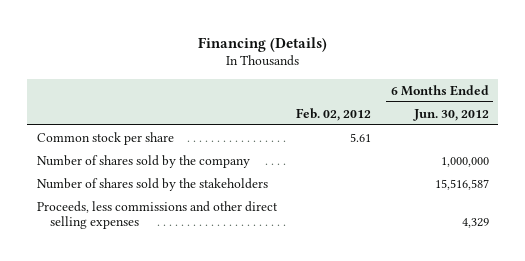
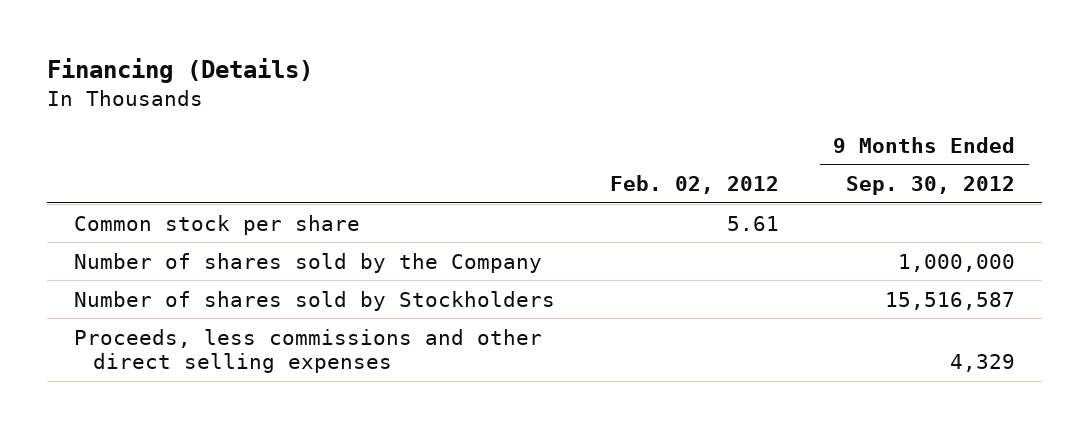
- | Feb. 02, 2012 | 6 Months Ended Jun. 30, 2012
+ | Feb. 02, 2012 | 9 Months Ended Sep. 30, 2012
- Number of shares sold by the company | | 1,000,000
- Number of shares sold by the stakeholders | | 15,516,587
+ Number of shares sold by the Company | | 1,000,000
+ Number of shares sold by Stockholders | | 15,516,587

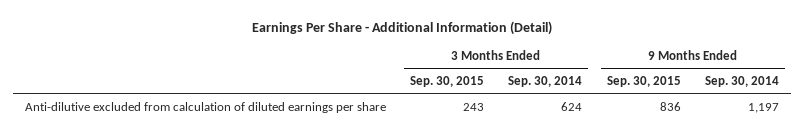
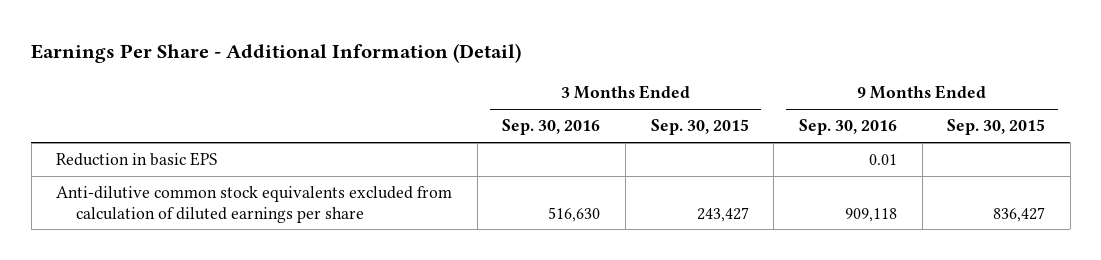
- | 3 Months Ended Sep. 30, 2015 | 3 Months Ended Sep. 30, 2014 | 9 Months Ended Sep. 30, 2015 | 9 Months Ended Sep. 30, 2014
+ | 3 Months Ended Sep. 30, 2016 | 3 Months Ended Sep. 30, 2015 | 9 Months Ended Sep. 30, 2016 | 9 Months Ended Sep. 30, 2015
- Anti-dilutive excluded from calculation of diluted earnings per share | 243 | 624 | 836 | 1,197
+ Reduction in basic EPS | | | 0.01 |
+ Anti-dilutive common stock equivalents excluded from calculation of diluted earnings per share | 516,630 | 243,427 | 909,118 | 836,427

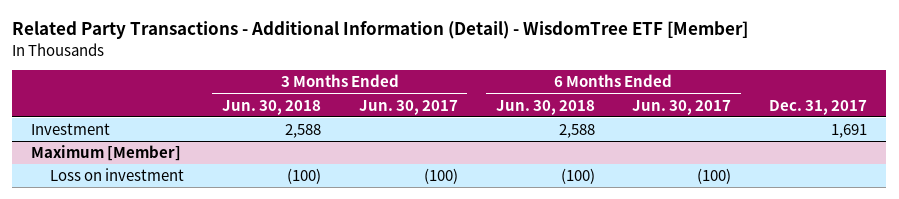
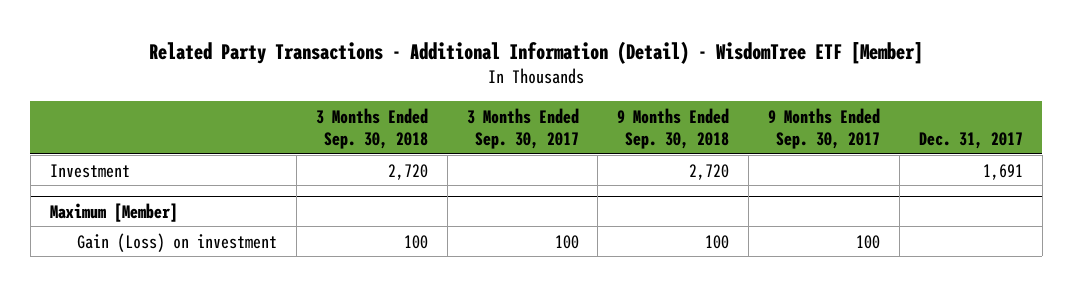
- | 3 Months Ended Jun. 30, 2018 | 3 Months Ended Jun. 30, 2017 | 6 Months Ended Jun. 30, 2018 | 6 Months Ended Jun. 30, 2017 | Dec. 31, 2017
+ | 3 Months Ended Sep. 30, 2018 | 3 Months Ended Sep. 30, 2017 | 9 Months Ended Sep. 30, 2018 | 9 Months Ended Sep. 30, 2017 | Dec. 31, 2017
@ Maximum [Member]
- Loss on investment | (100) | (100) | (100) | (100) |
+ Gain (Loss) on investment | 100 | 100 | 100 | 100 |

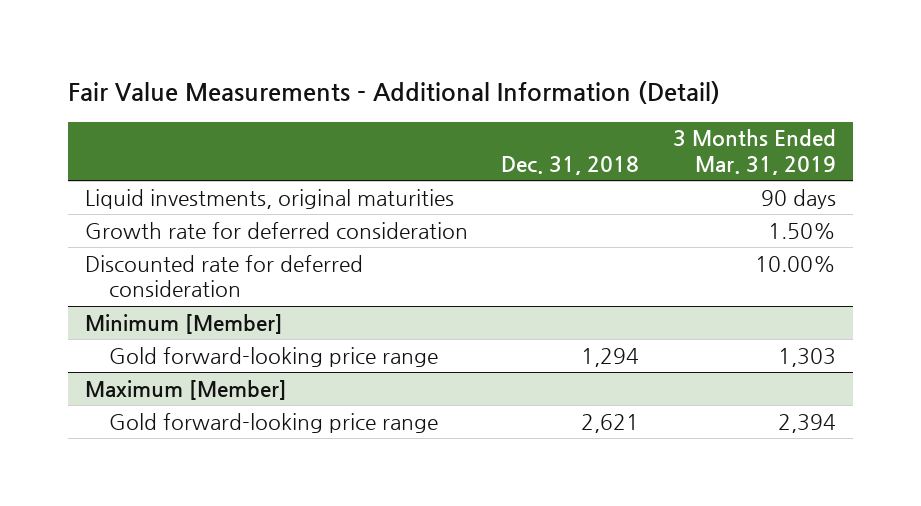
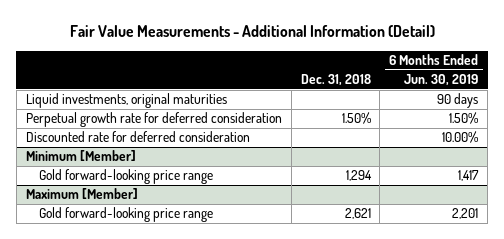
- | Dec. 31, 2018 | 3 Months Ended Mar. 31, 2019
+ | Dec. 31, 2018 | 6 Months Ended Jun. 30, 2019
- Growth rate for deferred consideration | | 1.50%
+ Perpetual growth rate for deferred consideration | 1.50% | 1.50%

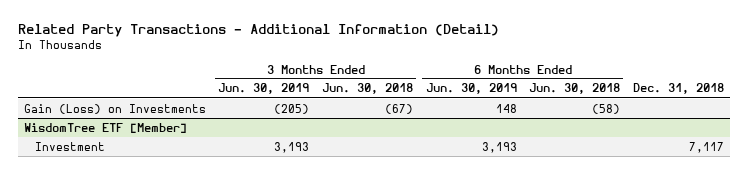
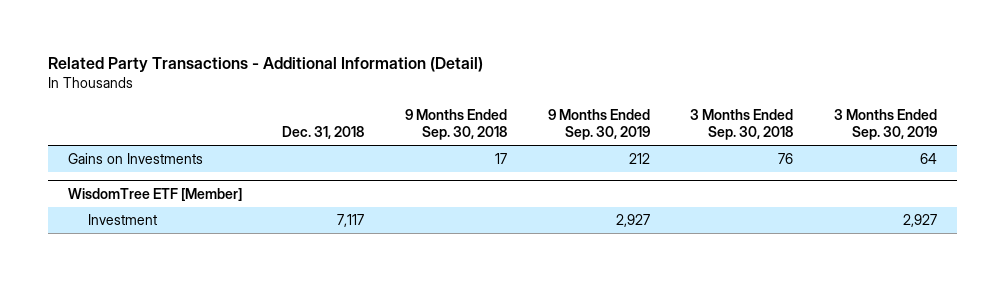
- | 3 Months Ended Jun. 30, 2019 | 3 Months Ended Jun. 30, 2018 | 6 Months Ended Jun. 30, 2019 | 6 Months Ended Jun. 30, 2018 | Dec. 31, 2018
+ | Dec. 31, 2018 | 9 Months Ended Sep. 30, 2018 | 9 Months Ended Sep. 30, 2019 | 3 Months Ended Sep. 30, 2018 | 3 Months Ended Sep. 30, 2019
- Gain (Loss) on Investments | (205) | (67) | 148 | (58) |
+ Gains on Investments | | 17 | 212 | 76 | 64

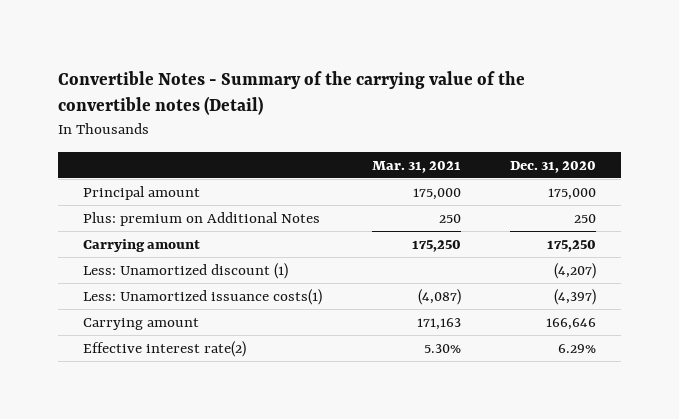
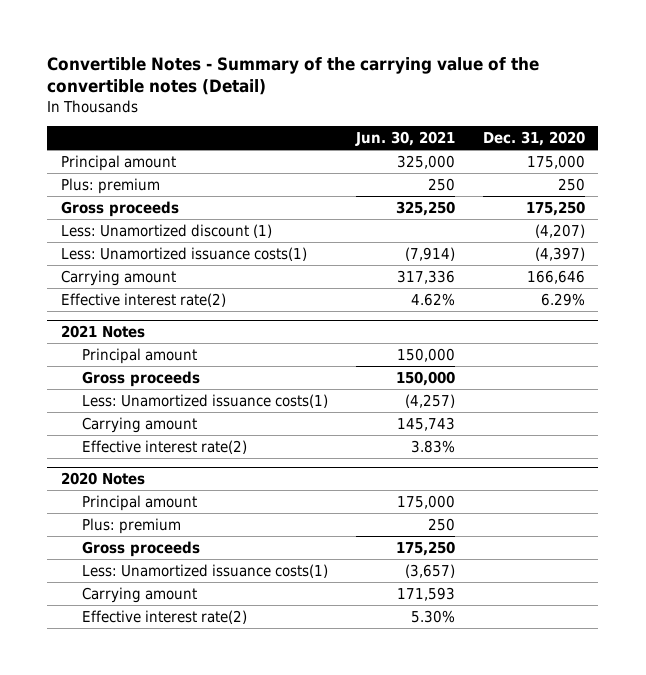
- | Mar. 31, 2021 | Dec. 31, 2020
+ | Jun. 30, 2021 | Dec. 31, 2020
- Plus: premium on Additional Notes | 250 | 250
- Carrying amount | 175,250 | 175,250
+ Plus: premium | 250 | 250
+ Gross proceeds | 325,250 | 175,250
+ 2021 Notes
+ Principal amount | 150,000 |
+ Gross proceeds | 150,000 |
+ Less: Unamortized issuance costs(1) | (4,257) |
+ Carrying amount | 145,743 |
+ Effective interest rate(2) | 3.83% |
+ 2020 Notes
+ Principal amount | 175,000 |
+ Plus: premium | 250 |
+ Gross proceeds | 175,250 |
+ Less: Unamortized issuance costs(1) | (3,657) |
+ Carrying amount | 171,593 |
+ Effective interest rate(2) | 5.30% |

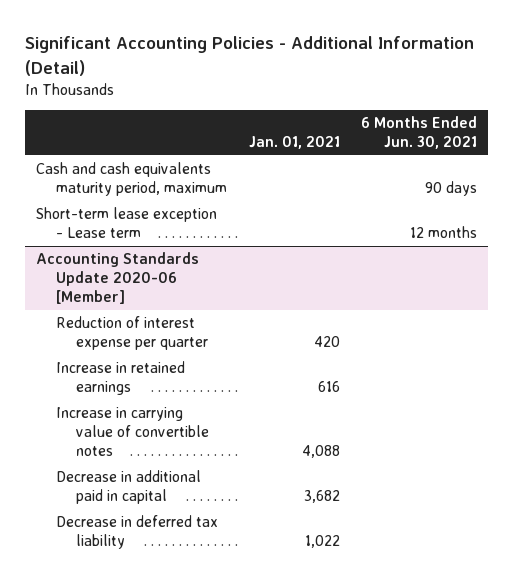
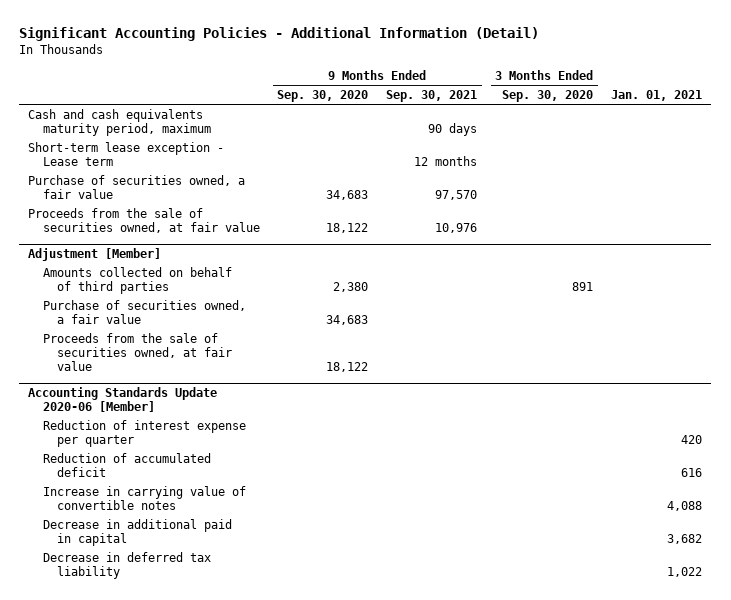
- | Jan. 01, 2021 | 6 Months Ended Jun. 30, 2021
+ | 9 Months Ended Sep. 30, 2020 | 9 Months Ended Sep. 30, 2021 | 3 Months Ended Sep. 30, 2020 | Jan. 01, 2021
+ Purchase of securities owned, a fair value | 34,683 | 97,570 | |
+ Proceeds from the sale of securities owned, at fair value | 18,122 | 10,976 | |
+ Adjustment [Member]
+ Amounts collected on behalf of third parties | 2,380 | | 891 |
+ Purchase of securities owned, a fair value | 34,683 | | |
+ Proceeds from the sale of securities owned, at fair value | 18,122 | | |
@ Accounting Standards Update 2020-06 [Member]
- Increase in retained earnings | 616 |
+ Reduction of accumulated deficit | | | | 616

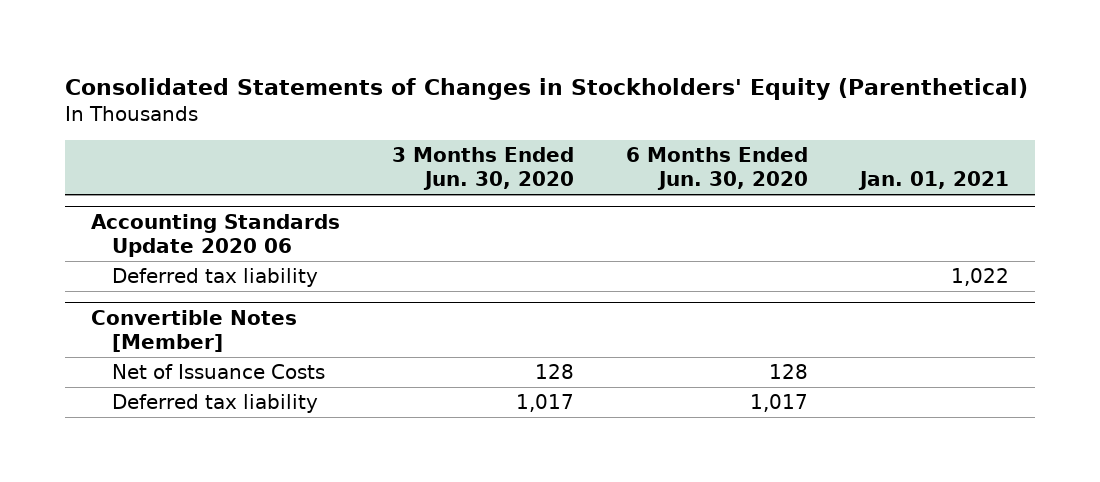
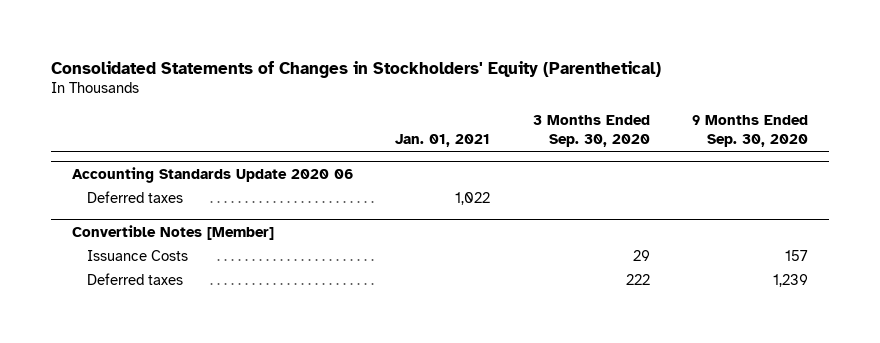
- | 3 Months Ended Jun. 30, 2020 | 6 Months Ended Jun. 30, 2020 | Jan. 01, 2021
+ | Jan. 01, 2021 | 3 Months Ended Sep. 30, 2020 | 9 Months Ended Sep. 30, 2020
@ Accounting Standards Update 2020 06
- Deferred tax liability | | | 1,022
+ Deferred taxes | 1,022 | |
@ Convertible Notes [Member]
- Net of Issuance Costs | 128 | 128 |
- Deferred tax liability | 1,017 | 1,017 |
+ Issuance Costs | | 29 | 157
+ Deferred taxes | | 222 | 1,239

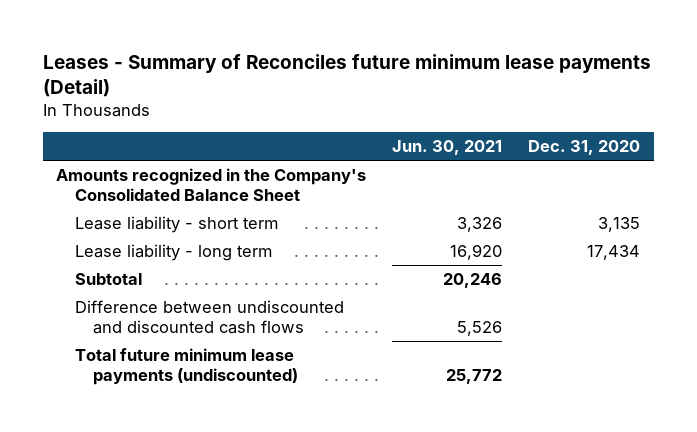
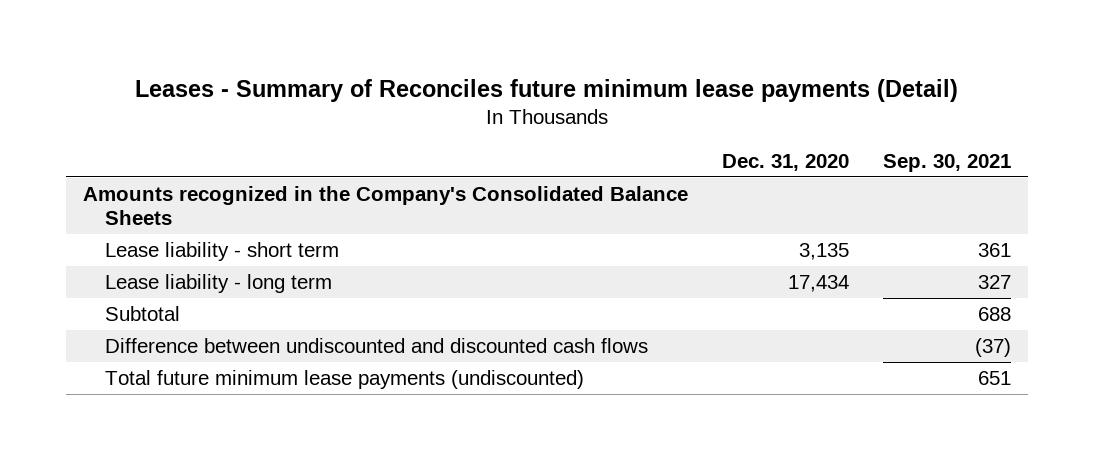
- | Jun. 30, 2021 | Dec. 31, 2020
+ | Dec. 31, 2020 | Sep. 30, 2021
- Amounts recognized in the Company's Consolidated Balance Sheet
+ Amounts recognized in the Company's Consolidated Balance Sheets

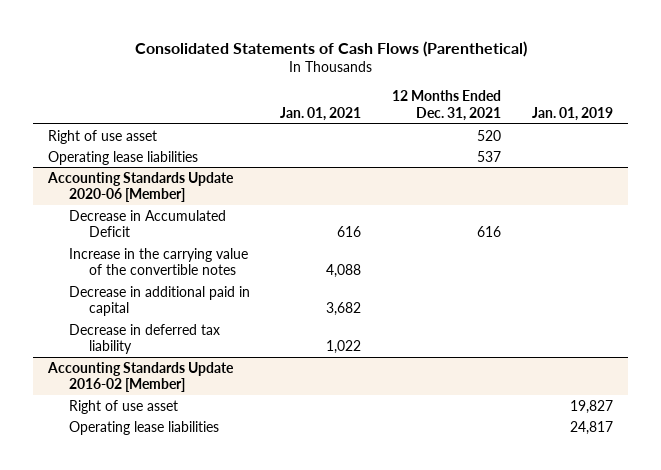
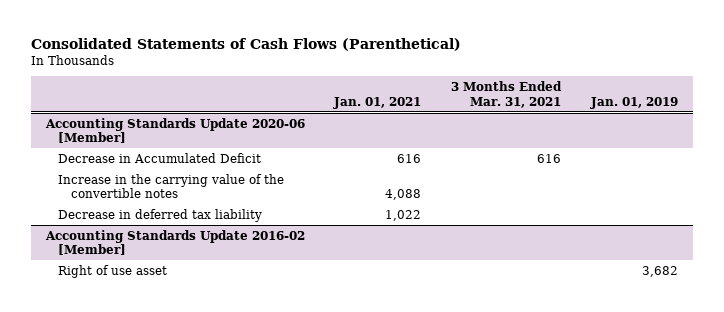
- | Jan. 01, 2021 | 12 Months Ended Dec. 31, 2021 | Jan. 01, 2019
+ | Jan. 01, 2021 | 3 Months Ended Mar. 31, 2021 | Jan. 01, 2019
- Right of use asset | | 520 |
- Operating lease liabilities | | 537 |
@ Accounting Standards Update 2020-06 [Member]
- Decrease in additional paid in capital | 3,682 | |
@ Accounting Standards Update 2016-02 [Member]
- Right of use asset | | | 19,827
- Operating lease liabilities | | | 24,817
+ Right of use asset | | | 3,682

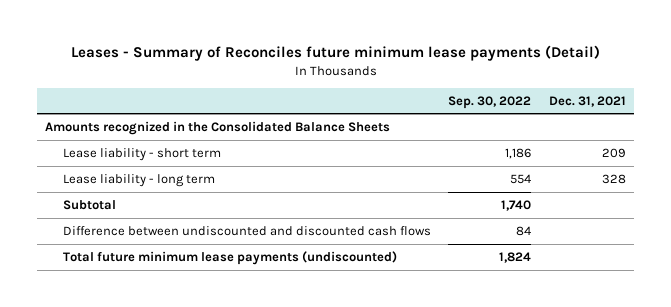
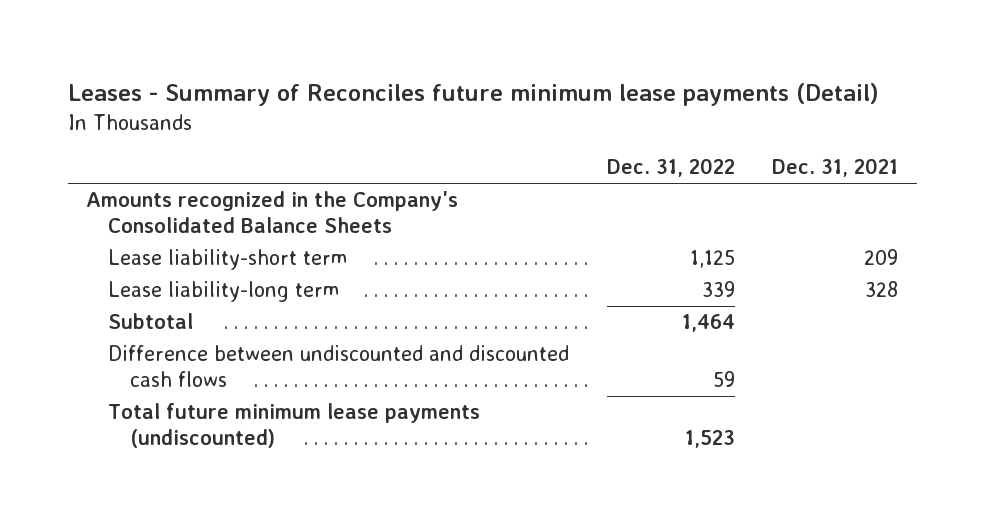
- | Sep. 30, 2022 | Dec. 31, 2021
+ | Dec. 31, 2022 | Dec. 31, 2021
- Amounts recognized in the Consolidated Balance Sheets
- Lease liability - short term | 1,186 | 209
- Lease liability - long term | 554 | 328
+ Amounts recognized in the Company's Consolidated Balance Sheets
+ Lease liability-short term | 1,125 | 209
+ Lease liability-long term | 339 | 328

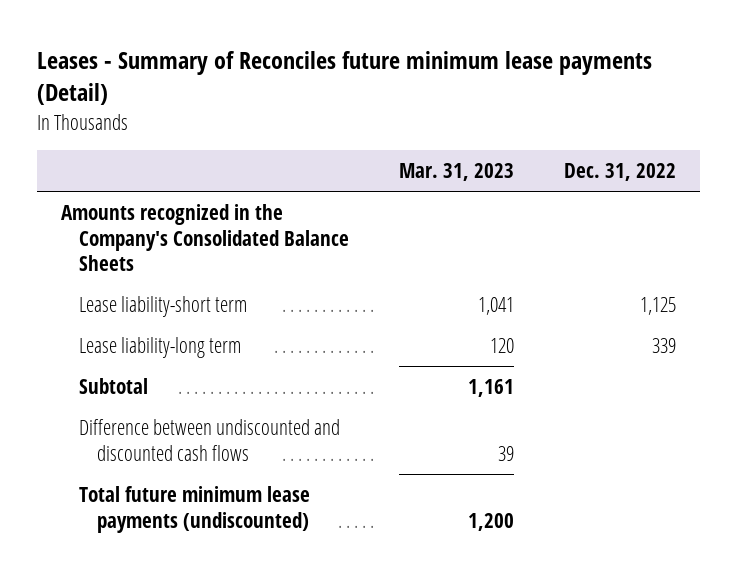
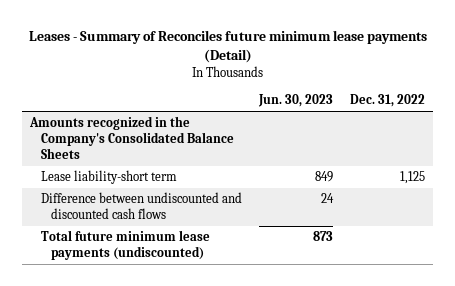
- | Mar. 31, 2023 | Dec. 31, 2022
+ | Jun. 30, 2023 | Dec. 31, 2022
- Lease liability-long term | 120 | 339
- Subtotal | 1,161 |

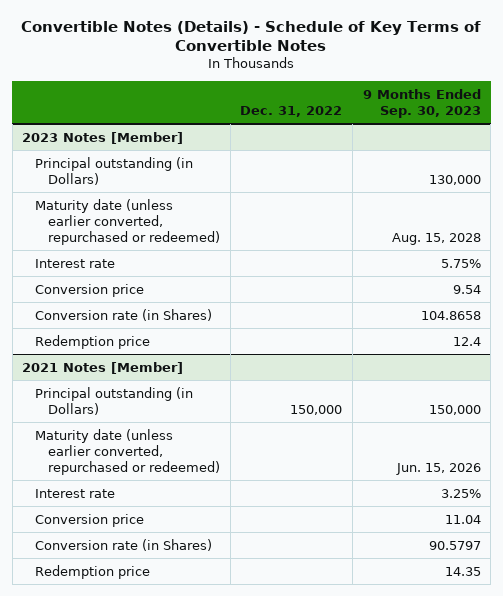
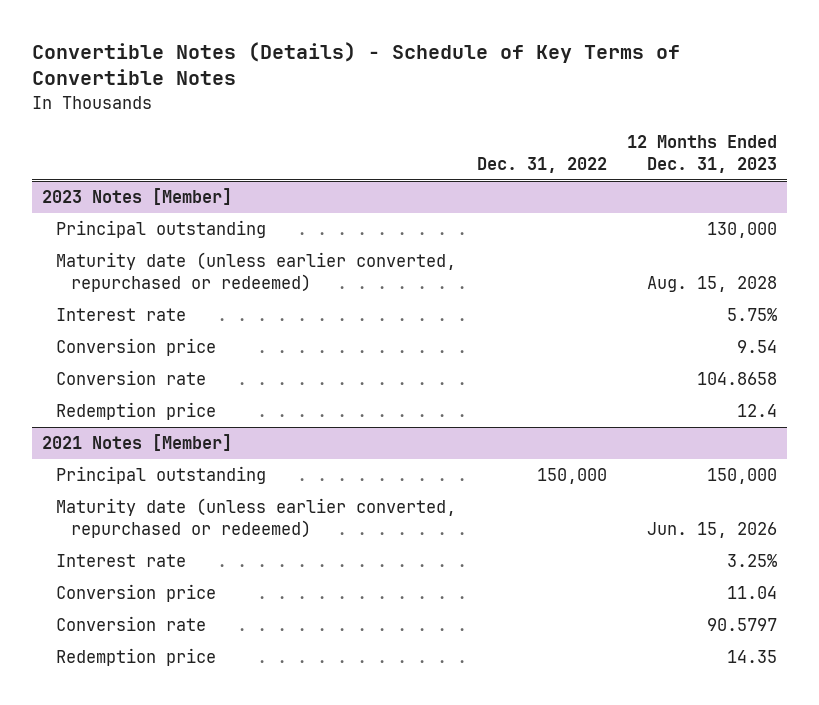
- | Dec. 31, 2022 | 9 Months Ended Sep. 30, 2023
+ | Dec. 31, 2022 | 12 Months Ended Dec. 31, 2023
@ 2023 Notes [Member]
- Principal outstanding (in Dollars) | | 130,000
+ Principal outstanding | | 130,000
- Conversion rate (in Shares) | | 104.8658
+ Conversion rate | | 104.8658
@ 2021 Notes [Member]
- Principal outstanding (in Dollars) | 150,000 | 150,000
+ Principal outstanding | 150,000 | 150,000
- Conversion rate (in Shares) | | 90.5797
+ Conversion rate | | 90.5797

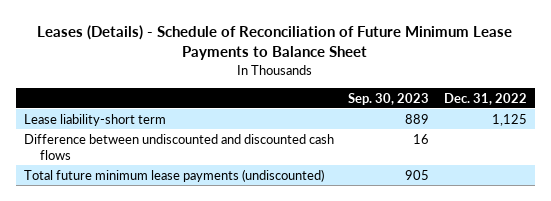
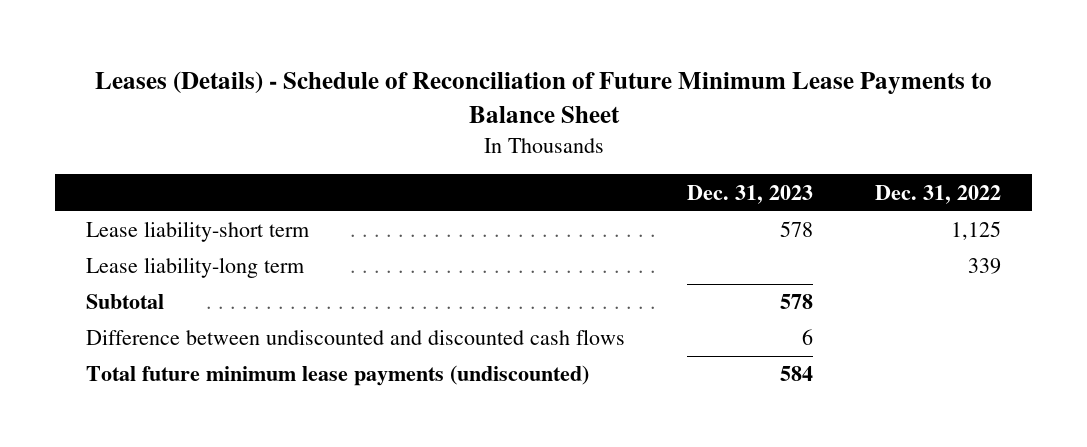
- | Sep. 30, 2023 | Dec. 31, 2022
+ | Dec. 31, 2023 | Dec. 31, 2022
+ Lease liability-long term | | 339
+ Subtotal | 578 |

